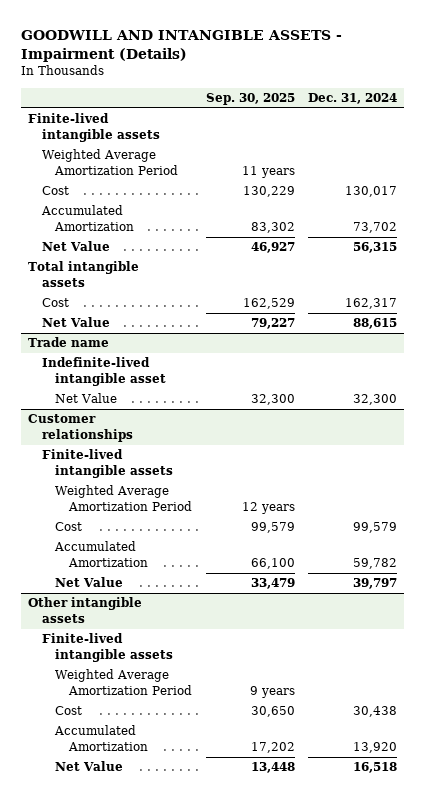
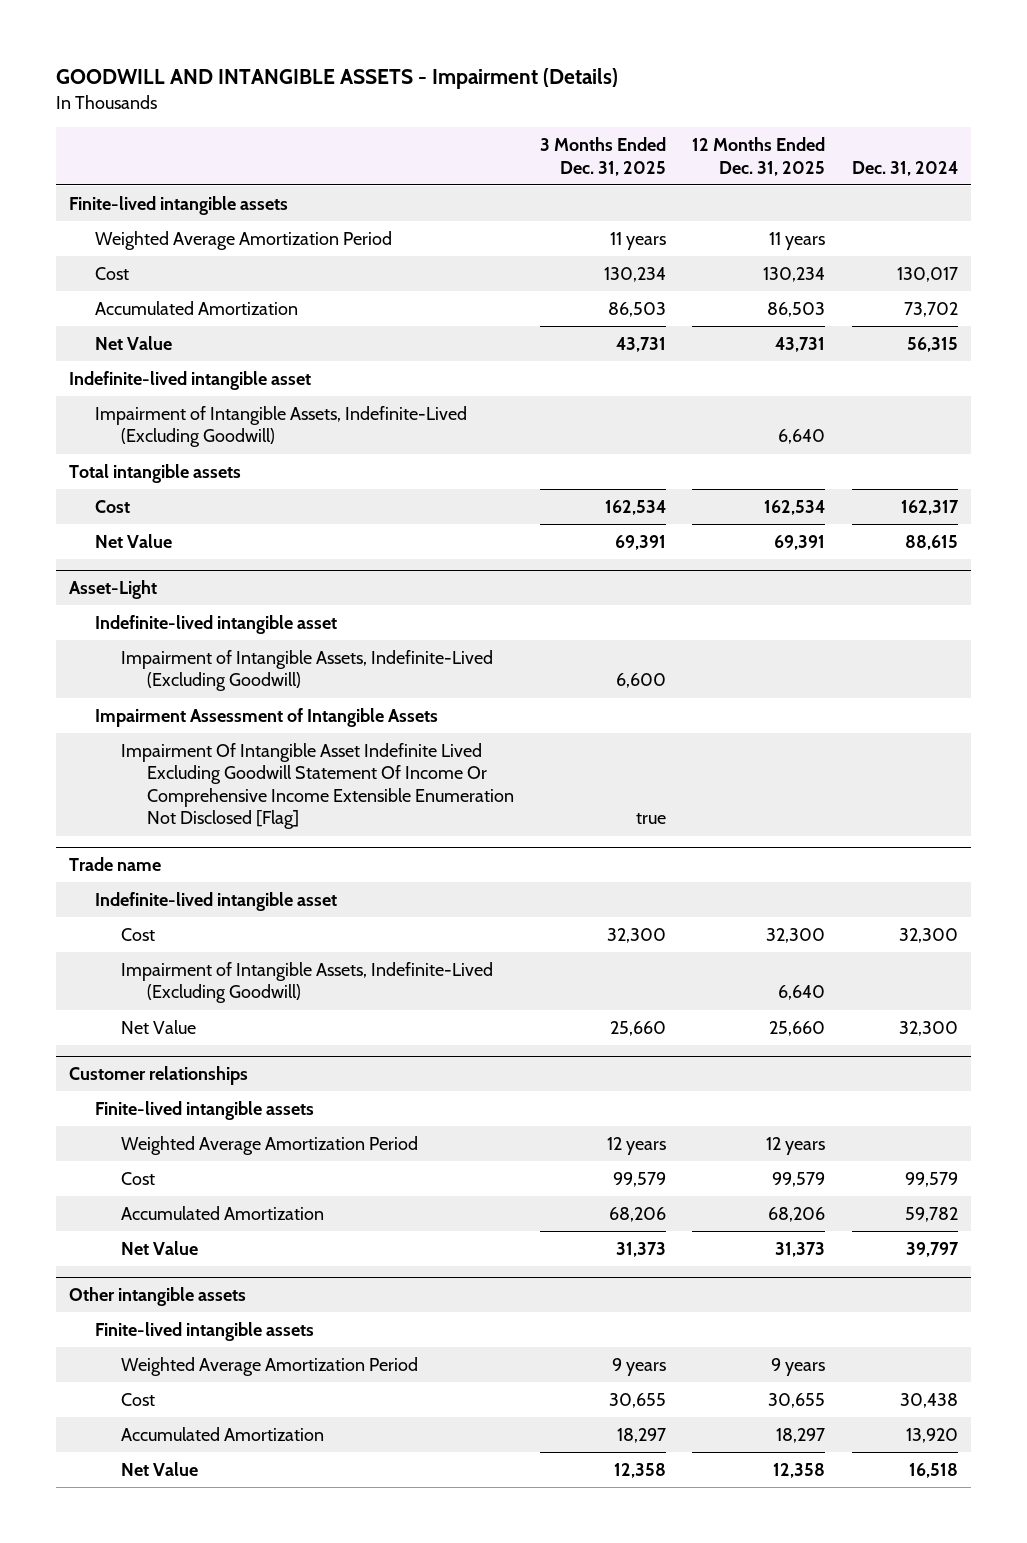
- | Sep. 30, 2025 | Dec. 31, 2024
+ | 3 Months Ended Dec. 31, 2025 | 12 Months Ended Dec. 31, 2025 | Dec. 31, 2024
+ Indefinite-lived intangible asset
+ Impairment of Intangible Assets, Indefinite-Lived (Excluding Goodwill) | | 6,640 |
+ Asset-Light
+ Indefinite-lived intangible asset
+ Impairment of Intangible Assets, Indefinite-Lived (Excluding Goodwill) | 6,600 | |
+ Impairment Assessment of Intangible Assets
+ Impairment Of Intangible Asset Indefinite Lived Excluding Goodwill Statement Of Income Or Comprehensive Income Extensible Enumeration Not Disclosed [Flag] | true | |
@ Trade name
+ Cost | 32,300 | 32,300 | 32,300
+ Impairment of Intangible Assets, Indefinite-Lived (Excluding Goodwill) | | 6,640 |

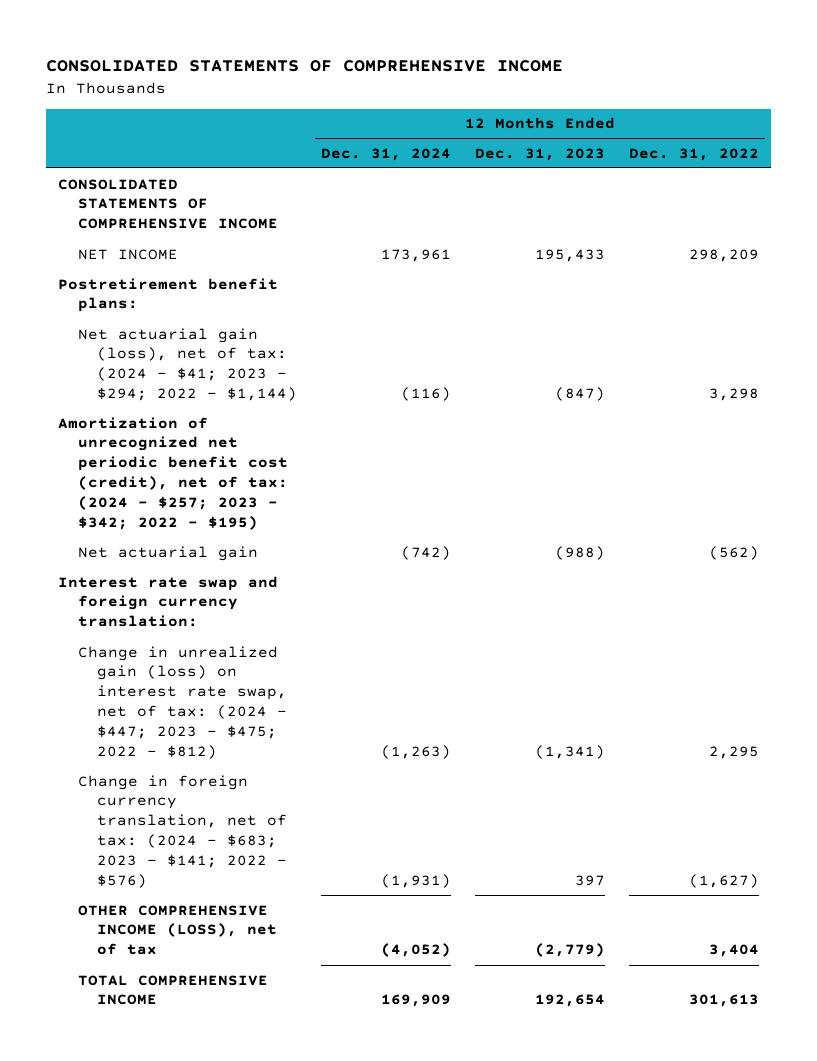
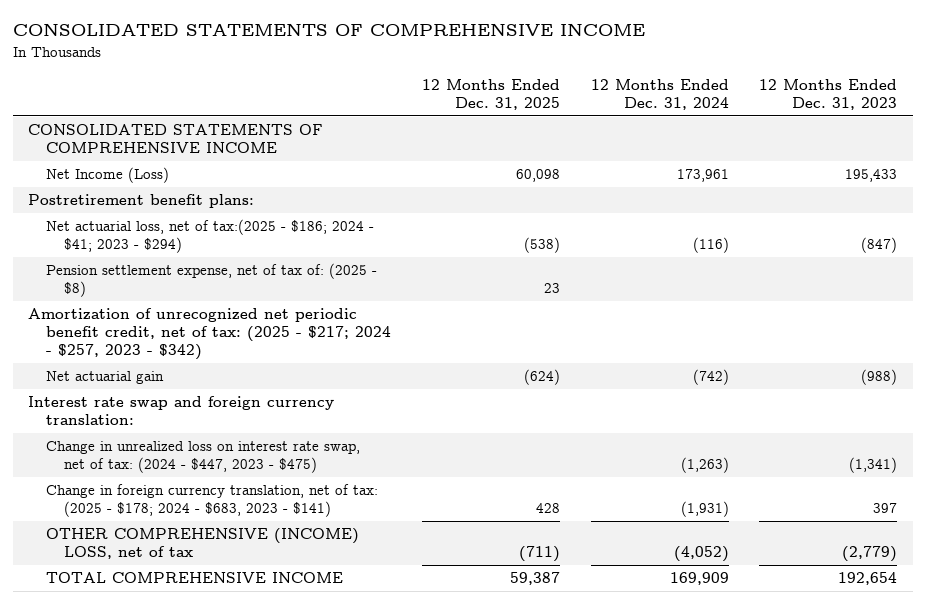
- | 12 Months Ended Dec. 31, 2024 | 12 Months Ended Dec. 31, 2023 | 12 Months Ended Dec. 31, 2022
+ | 12 Months Ended Dec. 31, 2025 | 12 Months Ended Dec. 31, 2024 | 12 Months Ended Dec. 31, 2023
- NET INCOME | 173,961 | 195,433 | 298,209
+ Net Income (Loss) | 60,098 | 173,961 | 195,433
- Net actuarial gain (loss), net of tax: (2024 - $41; 2023 - $294; 2022 - $1,144) | (116) | (847) | 3,298
- Amortization of unrecognized net periodic benefit cost (credit), net of tax: (2024 - $257; 2023 - $342; 2022 - $195)
+ Net actuarial loss, net of tax:(2025 - $186; 2024 - $41; 2023 - $294) | (538) | (116) | (847)
+ Pension settlement expense, net of tax of: (2025 - $8) | 23 | |
+ Amortization of unrecognized net periodic benefit credit, net of tax: (2025 - $217; 2024 - $257, 2023 - $342)
- Change in unrealized gain (loss) on interest rate swap, net of tax: (2024 - $447; 2023 - $475; 2022 - $812) | (1,263) | (1,341) | 2,295
- Change in foreign currency translation, net of tax: (2024 - $683; 2023 - $141; 2022 - $576) | (1,931) | 397 | (1,627)
- OTHER COMPREHENSIVE INCOME (LOSS), net of tax | (4,052) | (2,779) | 3,404
+ Change in unrealized loss on interest rate swap, net of tax: (2024 - $447, 2023 - $475) | | (1,263) | (1,341)
+ Change in foreign currency translation, net of tax: (2025 - $178; 2024 - $683, 2023 - $141) | 428 | (1,931) | 397
+ OTHER COMPREHENSIVE (INCOME) LOSS, net of tax | (711) | (4,052) | (2,779)

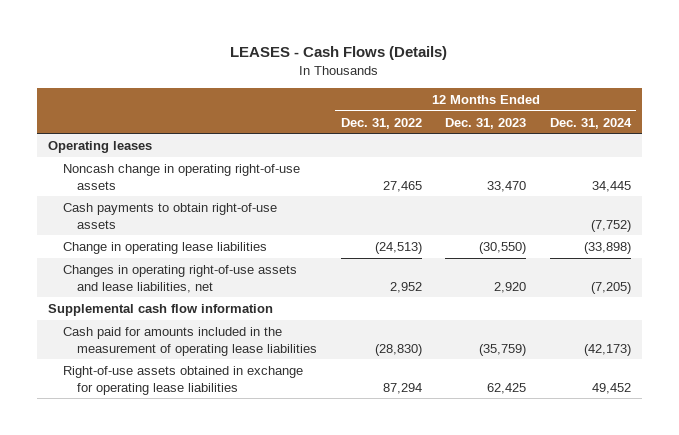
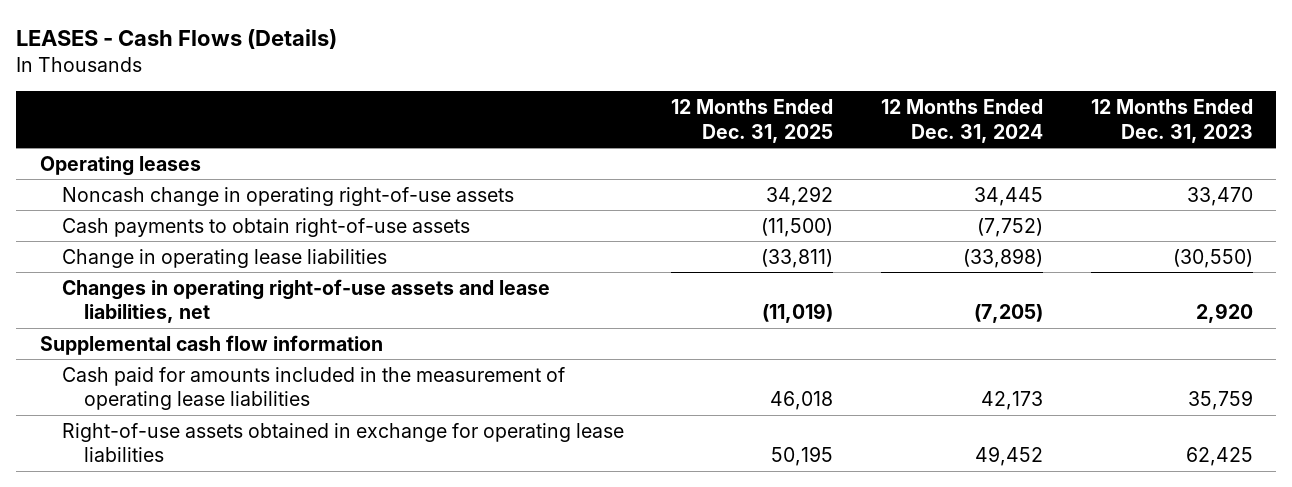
- | 12 Months Ended Dec. 31, 2022 | 12 Months Ended Dec. 31, 2023 | 12 Months Ended Dec. 31, 2024
+ | 12 Months Ended Dec. 31, 2025 | 12 Months Ended Dec. 31, 2024 | 12 Months Ended Dec. 31, 2023
- Cash paid for amounts included in the measurement of operating lease liabilities | (28,830) | (35,759) | (42,173)
+ Cash paid for amounts included in the measurement of operating lease liabilities | 46,018 | 42,173 | 35,759

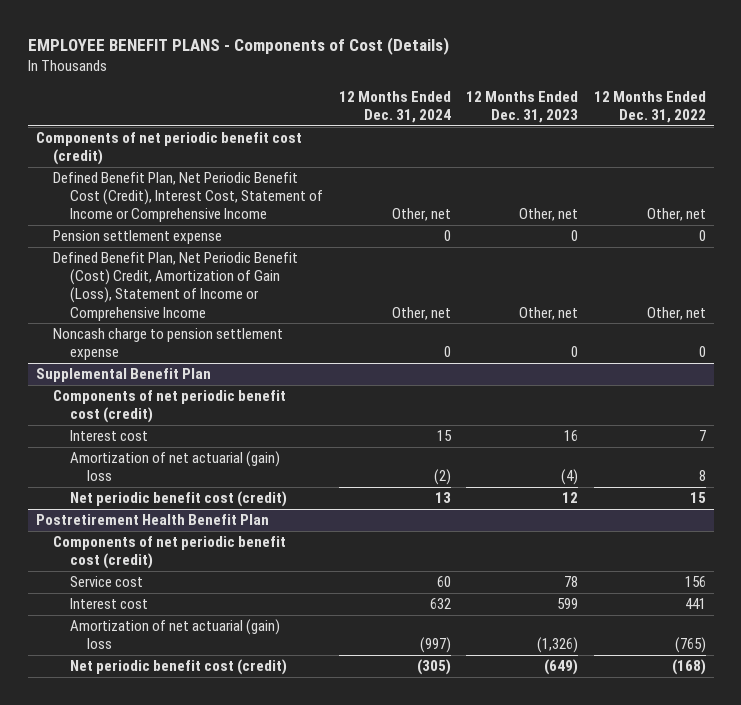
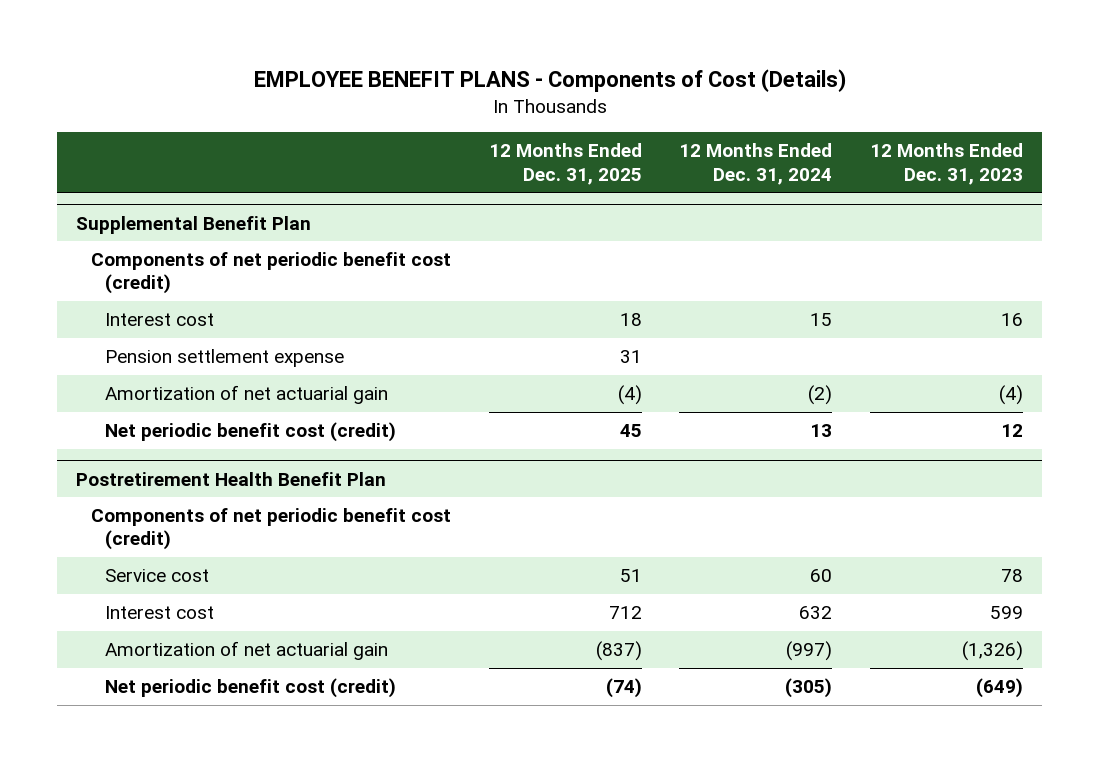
- | 12 Months Ended Dec. 31, 2024 | 12 Months Ended Dec. 31, 2023 | 12 Months Ended Dec. 31, 2022
+ | 12 Months Ended Dec. 31, 2025 | 12 Months Ended Dec. 31, 2024 | 12 Months Ended Dec. 31, 2023
- Components of net periodic benefit cost (credit)
- Defined Benefit Plan, Net Periodic Benefit Cost (Credit), Interest Cost, Statement of Income or Comprehensive Income | Other, net | Other, net | Other, net
- Pension settlement expense | 0 | 0 | 0
- Defined Benefit Plan, Net Periodic Benefit (Cost) Credit, Amortization of Gain (Loss), Statement of Income or Comprehensive Income | Other, net | Other, net | Other, net
- Noncash charge to pension settlement expense | 0 | 0 | 0
@ Supplemental Benefit Plan
- Amortization of net actuarial (gain) loss | (2) | (4) | 8
+ Pension settlement expense | 31 | |
+ Amortization of net actuarial gain | (4) | (2) | (4)
@ Postretirement Health Benefit Plan
- Amortization of net actuarial (gain) loss | (997) | (1,326) | (765)
+ Amortization of net actuarial gain | (837) | (997) | (1,326)

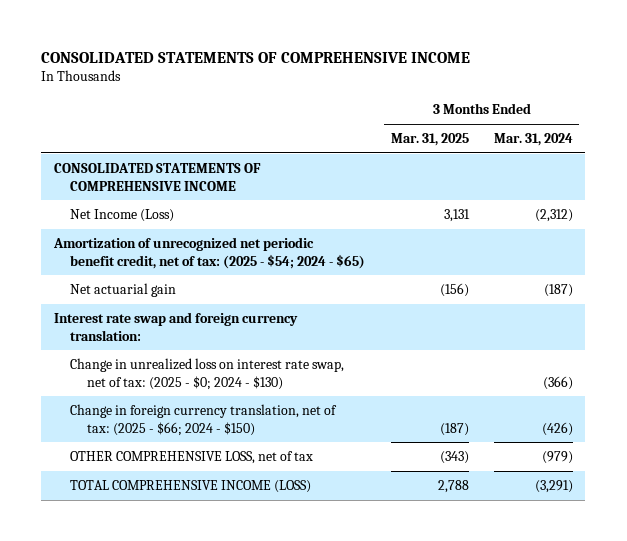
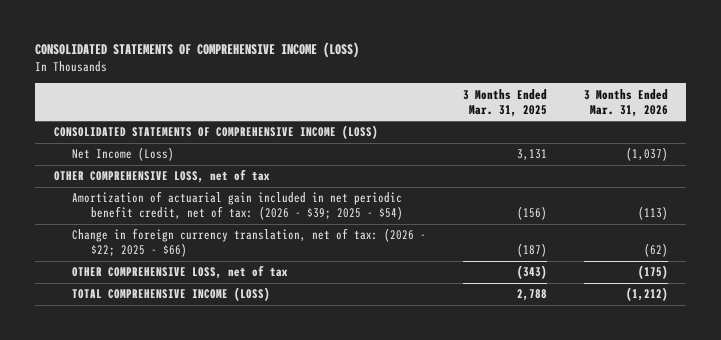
- CONSOLIDATED STATEMENTS OF COMPREHENSIVE INCOME
+ CONSOLIDATED STATEMENTS OF COMPREHENSIVE INCOME (LOSS)
- | 3 Months Ended Mar. 31, 2025 | 3 Months Ended Mar. 31, 2024
+ | 3 Months Ended Mar. 31, 2025 | 3 Months Ended Mar. 31, 2026
- CONSOLIDATED STATEMENTS OF COMPREHENSIVE INCOME
+ CONSOLIDATED STATEMENTS OF COMPREHENSIVE INCOME (LOSS)
- Amortization of unrecognized net periodic benefit credit, net of tax: (2025 - $54; 2024 - $65)
- Net actuarial gain | (156) | (187)
- Interest rate swap and foreign currency translation:
- Change in unrealized loss on interest rate swap, net of tax: (2025 - $0; 2024 - $130) | | (366)
- Change in foreign currency translation, net of tax: (2025 - $66; 2024 - $150) | (187) | (426)
+ OTHER COMPREHENSIVE LOSS, net of tax
+ Amortization of actuarial gain included in net periodic benefit credit, net of tax: (2026 - $39; 2025 - $54) | (156) | (113)
+ Change in foreign currency translation, net of tax: (2026 - $22; 2025 - $66) | (187) | (62)

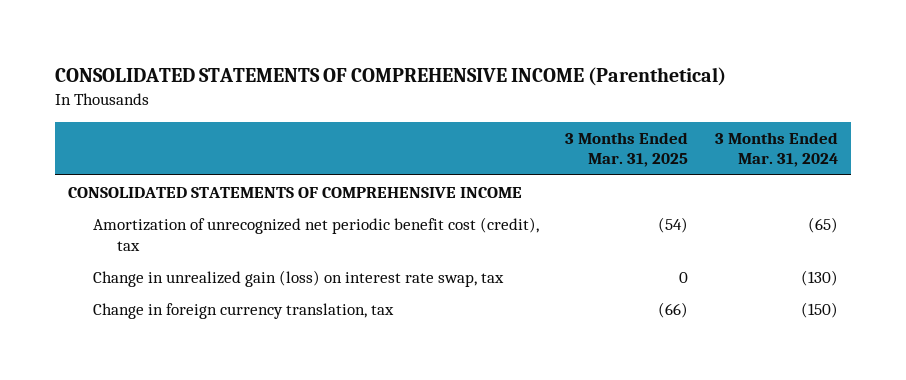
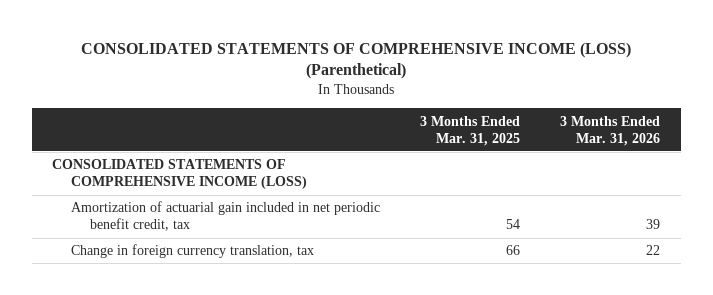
- CONSOLIDATED STATEMENTS OF COMPREHENSIVE INCOME (Parenthetical)
+ CONSOLIDATED STATEMENTS OF COMPREHENSIVE INCOME (LOSS) (Parenthetical)
- | 3 Months Ended Mar. 31, 2025 | 3 Months Ended Mar. 31, 2024
+ | 3 Months Ended Mar. 31, 2025 | 3 Months Ended Mar. 31, 2026
- CONSOLIDATED STATEMENTS OF COMPREHENSIVE INCOME
- Amortization of unrecognized net periodic benefit cost (credit), tax | (54) | (65)
- Change in unrealized gain (loss) on interest rate swap, tax | 0 | (130)
- Change in foreign currency translation, tax | (66) | (150)
+ CONSOLIDATED STATEMENTS OF COMPREHENSIVE INCOME (LOSS)
+ Amortization of actuarial gain included in net periodic benefit credit, tax | 54 | 39
+ Change in foreign currency translation, tax | 66 | 22

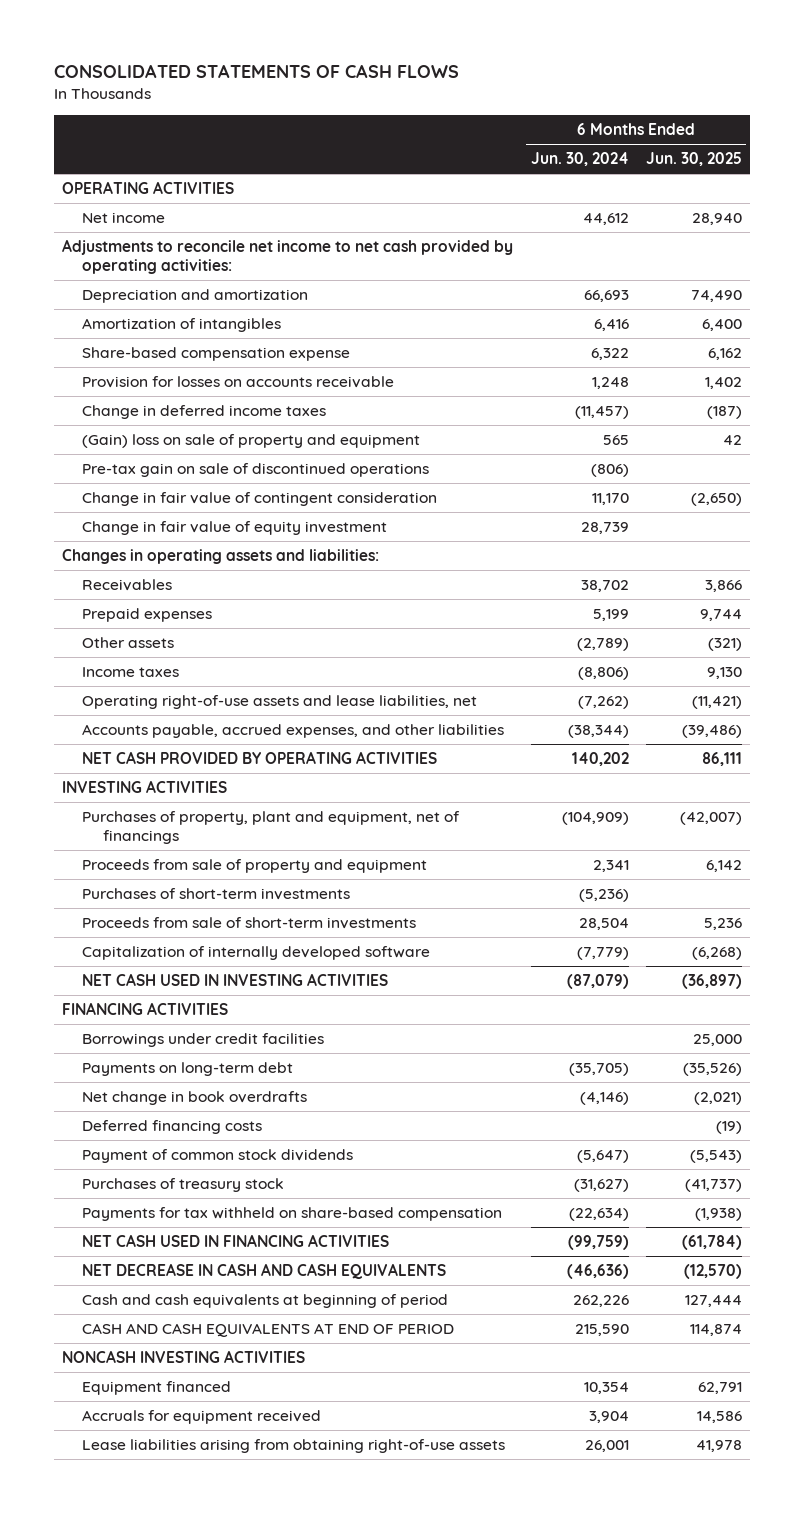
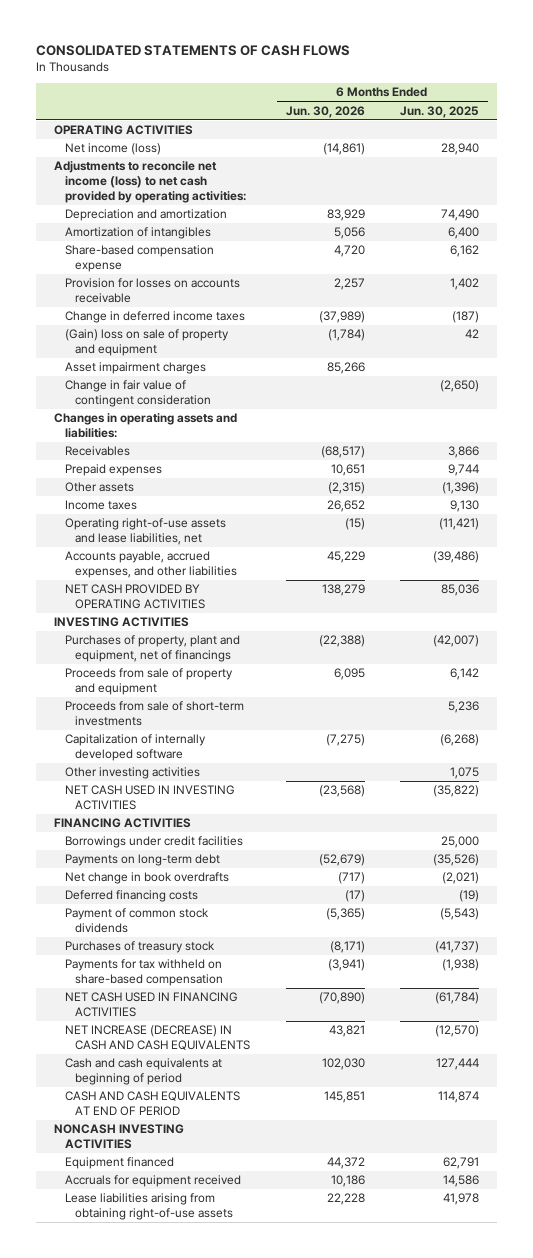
- | 6 Months Ended Jun. 30, 2024 | 6 Months Ended Jun. 30, 2025
+ | 6 Months Ended Jun. 30, 2026 | 6 Months Ended Jun. 30, 2025
- Net income | 44,612 | 28,940
- Adjustments to reconcile net income to net cash provided by operating activities:
+ Net income (loss) | (14,861) | 28,940
+ Adjustments to reconcile net income (loss) to net cash provided by operating activities:
- Pre-tax gain on sale of discontinued operations | (806) |
+ Asset impairment charges | 85,266 |
- Change in fair value of equity investment | 28,739 |
- Other assets | (2,789) | (321)
+ Other assets | (2,315) | (1,396)
- NET CASH PROVIDED BY OPERATING ACTIVITIES | 140,202 | 86,111
+ NET CASH PROVIDED BY OPERATING ACTIVITIES | 138,279 | 85,036
- Purchases of short-term investments | (5,236) |
- NET CASH USED IN INVESTING ACTIVITIES | (87,079) | (36,897)
+ Other investing activities | | 1,075
+ NET CASH USED IN INVESTING ACTIVITIES | (23,568) | (35,822)
- NET DECREASE IN CASH AND CASH EQUIVALENTS | (46,636) | (12,570)
+ NET INCREASE (DECREASE) IN CASH AND CASH EQUIVALENTS | 43,821 | (12,570)

